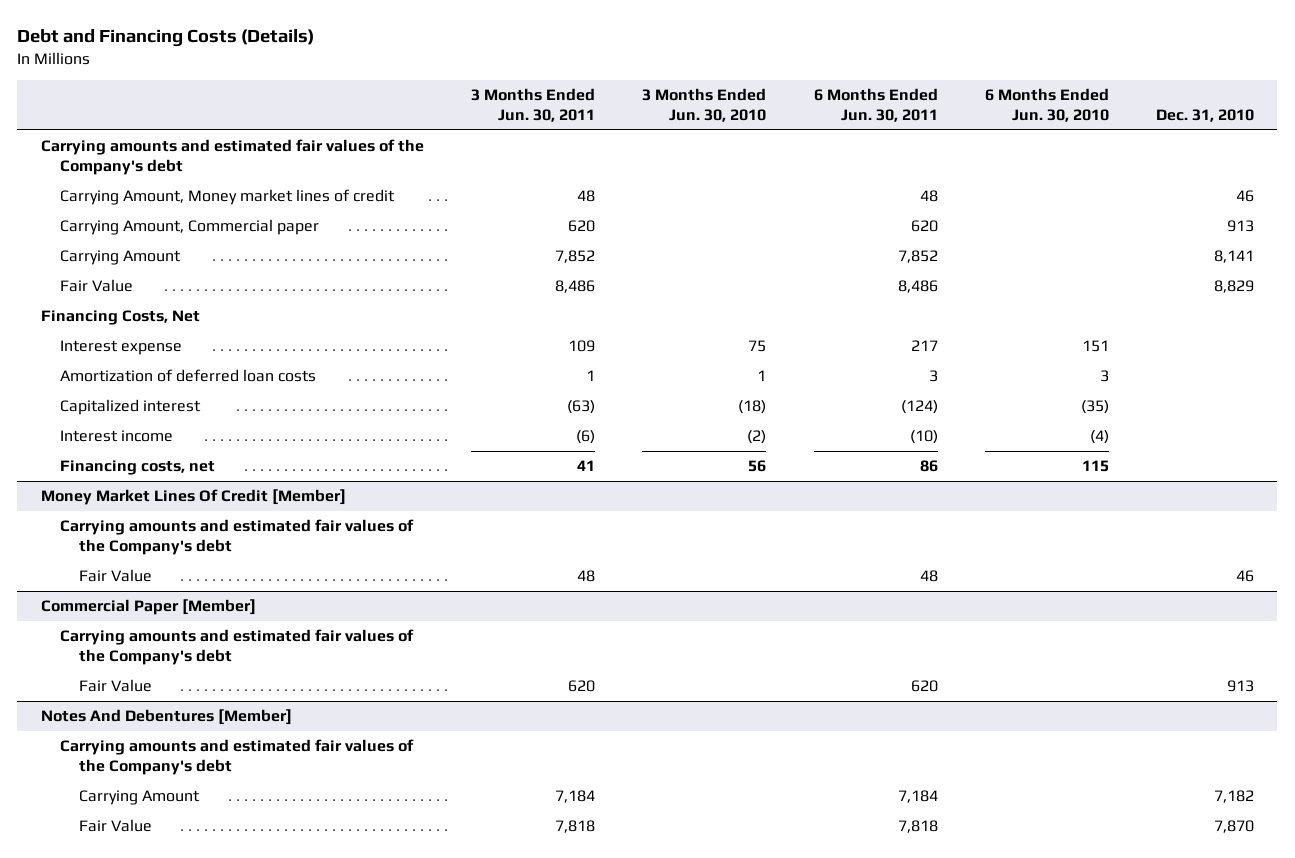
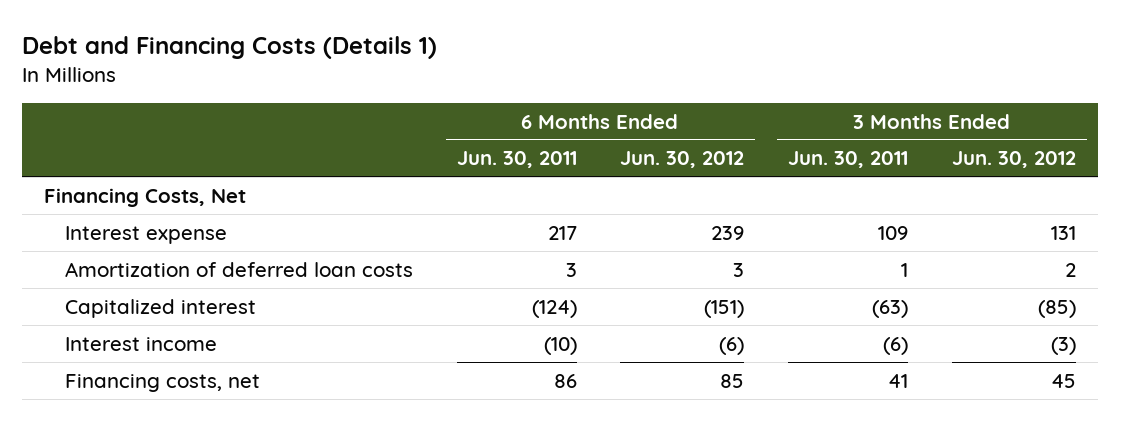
- Debt and Financing Costs (Details)
+ Debt and Financing Costs (Details 1)
- | 3 Months Ended Jun. 30, 2011 | 3 Months Ended Jun. 30, 2010 | 6 Months Ended Jun. 30, 2011 | 6 Months Ended Jun. 30, 2010 | Dec. 31, 2010
+ | 6 Months Ended Jun. 30, 2011 | 6 Months Ended Jun. 30, 2012 | 3 Months Ended Jun. 30, 2011 | 3 Months Ended Jun. 30, 2012
- Carrying amounts and estimated fair values of the Company's debt
- Carrying Amount, Money market lines of credit | 48 | | 48 | | 46
- Carrying Amount, Commercial paper | 620 | | 620 | | 913
- Carrying Amount | 7,852 | | 7,852 | | 8,141
- Fair Value | 8,486 | | 8,486 | | 8,829
- Money Market Lines Of Credit [Member]
- Carrying amounts and estimated fair values of the Company's debt
- Fair Value | 48 | | 48 | | 46
- Commercial Paper [Member]
- Carrying amounts and estimated fair values of the Company's debt
- Fair Value | 620 | | 620 | | 913
- Notes And Debentures [Member]
- Carrying amounts and estimated fair values of the Company's debt
- Carrying Amount | 7,184 | | 7,184 | | 7,182
- Fair Value | 7,818 | | 7,818 | | 7,870

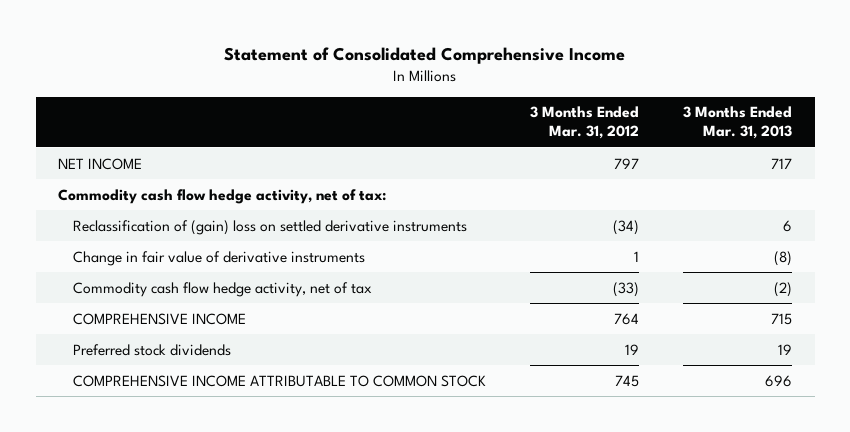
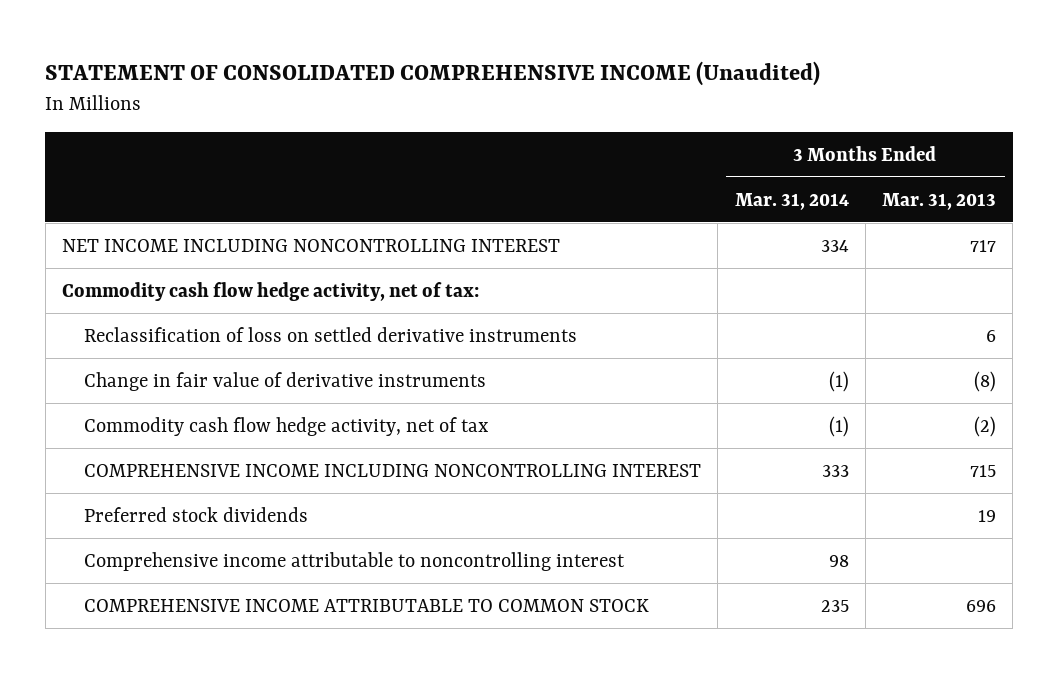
- Statement of Consolidated Comprehensive Income
+ STATEMENT OF CONSOLIDATED COMPREHENSIVE INCOME (Unaudited)
- | 3 Months Ended Mar. 31, 2012 | 3 Months Ended Mar. 31, 2013
+ | 3 Months Ended Mar. 31, 2014 | 3 Months Ended Mar. 31, 2013
- NET INCOME | 797 | 717
+ NET INCOME INCLUDING NONCONTROLLING INTEREST | 334 | 717
- Reclassification of (gain) loss on settled derivative instruments | (34) | 6
+ Reclassification of loss on settled derivative instruments | | 6
- COMPREHENSIVE INCOME | 764 | 715
+ COMPREHENSIVE INCOME INCLUDING NONCONTROLLING INTEREST | 333 | 715
+ Comprehensive income attributable to noncontrolling interest | 98 |

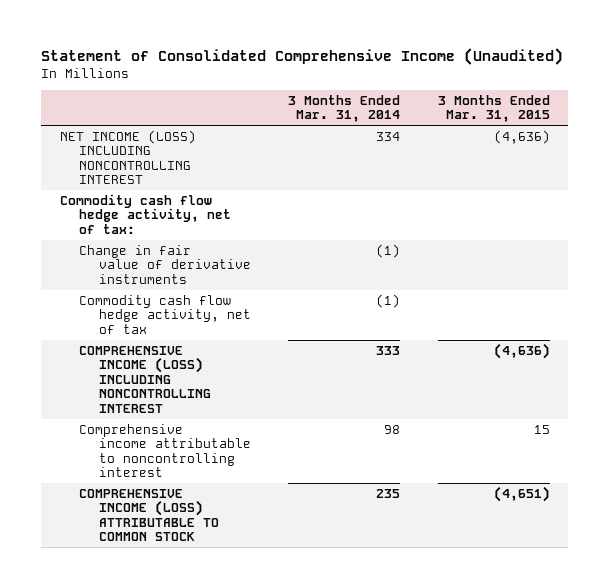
- STATEMENT OF CONSOLIDATED COMPREHENSIVE INCOME (Unaudited)
+ Statement of Consolidated Comprehensive Income (Unaudited)
- | 3 Months Ended Mar. 31, 2014 | 3 Months Ended Mar. 31, 2013
+ | 3 Months Ended Mar. 31, 2014 | 3 Months Ended Mar. 31, 2015
- NET INCOME INCLUDING NONCONTROLLING INTEREST | 334 | 717
+ NET INCOME (LOSS) INCLUDING NONCONTROLLING INTEREST | 334 | (4,636)
- Reclassification of loss on settled derivative instruments | | 6
- COMPREHENSIVE INCOME INCLUDING NONCONTROLLING INTEREST | 333 | 715
- Preferred stock dividends | | 19
+ COMPREHENSIVE INCOME (LOSS) INCLUDING NONCONTROLLING INTEREST | 333 | (4,636)
- COMPREHENSIVE INCOME ATTRIBUTABLE TO COMMON STOCK | 235 | 696
+ COMPREHENSIVE INCOME (LOSS) ATTRIBUTABLE TO COMMON STOCK | 235 | (4,651)

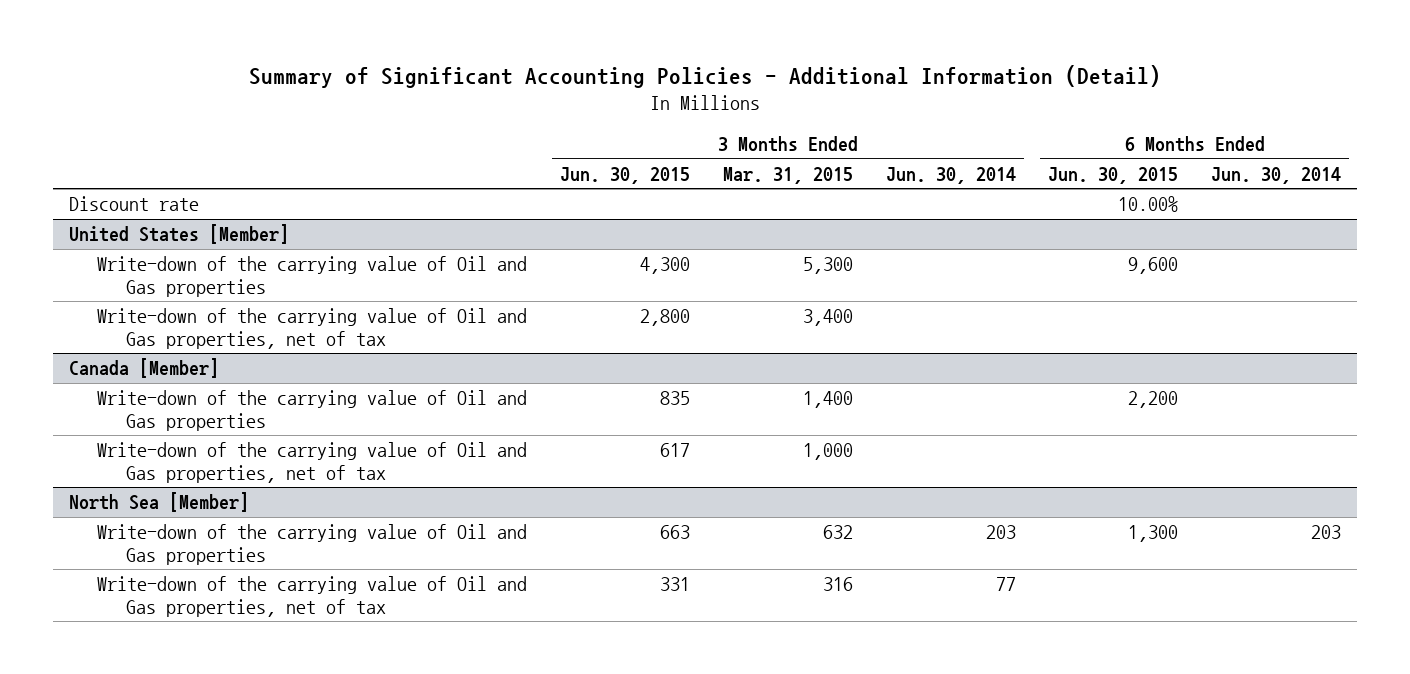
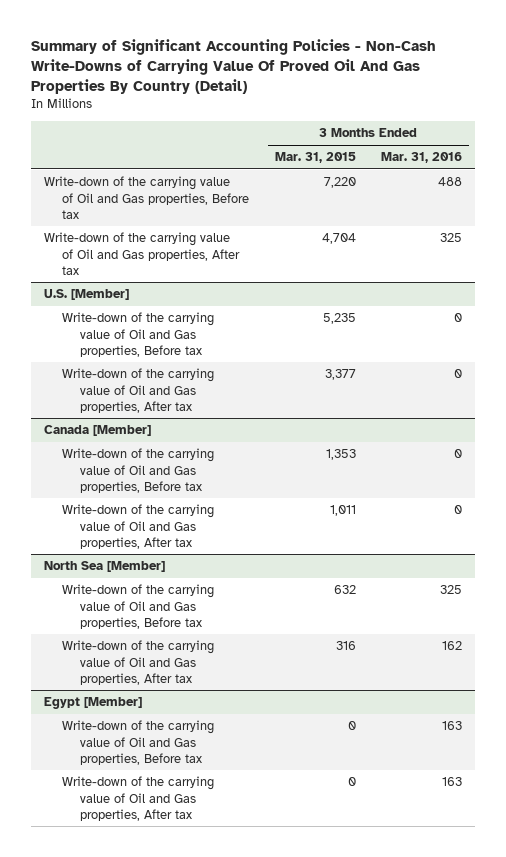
- Summary of Significant Accounting Policies - Additional Information (Detail)
+ Summary of Significant Accounting Policies - Non-Cash Write-Downs of Carrying Value Of Proved Oil And Gas Properties By Country (Detail)
- | 3 Months Ended Jun. 30, 2015 | 3 Months Ended Mar. 31, 2015 | 3 Months Ended Jun. 30, 2014 | 6 Months Ended Jun. 30, 2015 | 6 Months Ended Jun. 30, 2014
+ | 3 Months Ended Mar. 31, 2015 | 3 Months Ended Mar. 31, 2016
- Discount rate | | | | 10.00% |
- United States [Member]
- Write-down of the carrying value of Oil and Gas properties | 4,300 | 5,300 | | 9,600 |
- Write-down of the carrying value of Oil and Gas properties, net of tax | 2,800 | 3,400 | | |
+ Write-down of the carrying value of Oil and Gas properties, Before tax | 7,220 | 488
+ Write-down of the carrying value of Oil and Gas properties, After tax | 4,704 | 325
+ U.S. [Member]
+ Write-down of the carrying value of Oil and Gas properties, Before tax | 5,235 | 0
+ Write-down of the carrying value of Oil and Gas properties, After tax | 3,377 | 0
@ Canada [Member]
- Write-down of the carrying value of Oil and Gas properties | 835 | 1,400 | | 2,200 |
- Write-down of the carrying value of Oil and Gas properties, net of tax | 617 | 1,000 | | |
+ Write-down of the carrying value of Oil and Gas properties, Before tax | 1,353 | 0
+ Write-down of the carrying value of Oil and Gas properties, After tax | 1,011 | 0
@ North Sea [Member]
- Write-down of the carrying value of Oil and Gas properties | 663 | 632 | 203 | 1,300 | 203
- Write-down of the carrying value of Oil and Gas properties, net of tax | 331 | 316 | 77 | |
+ Write-down of the carrying value of Oil and Gas properties, Before tax | 632 | 325
+ Write-down of the carrying value of Oil and Gas properties, After tax | 316 | 162
+ Egypt [Member]
+ Write-down of the carrying value of Oil and Gas properties, Before tax | 0 | 163
+ Write-down of the carrying value of Oil and Gas properties, After tax | 0 | 163

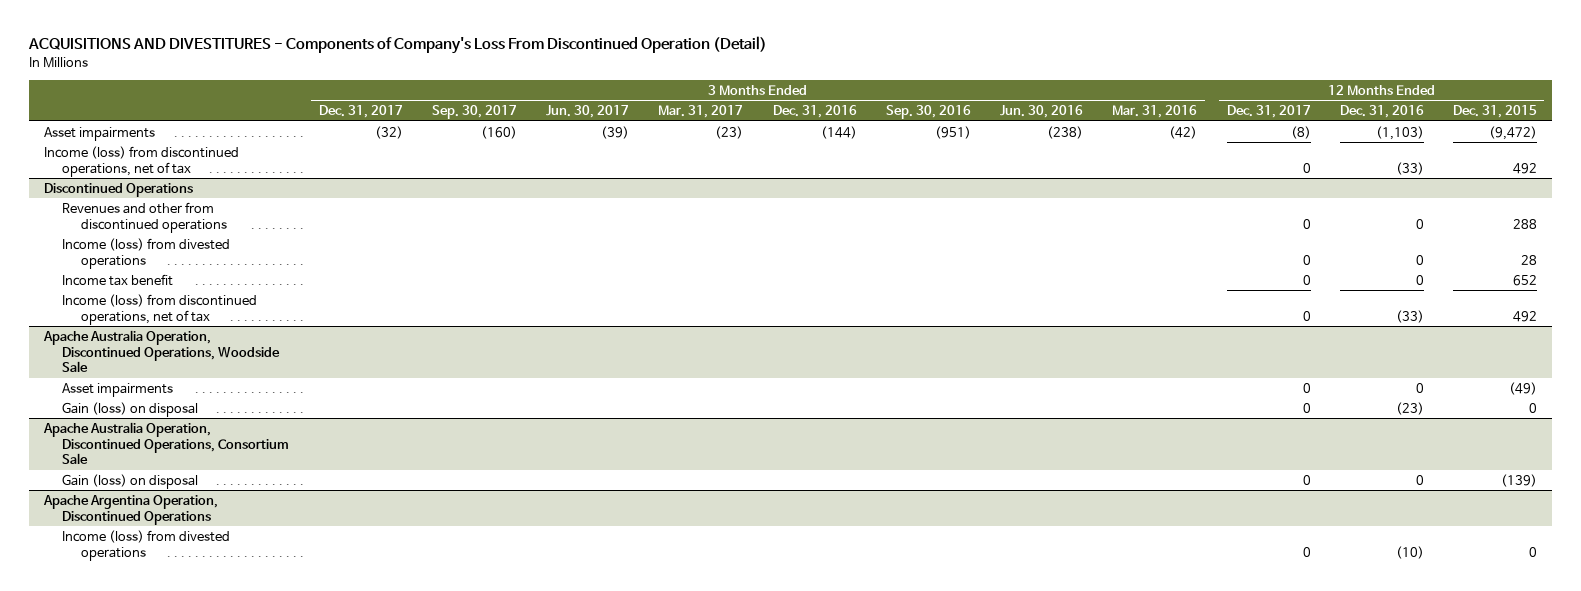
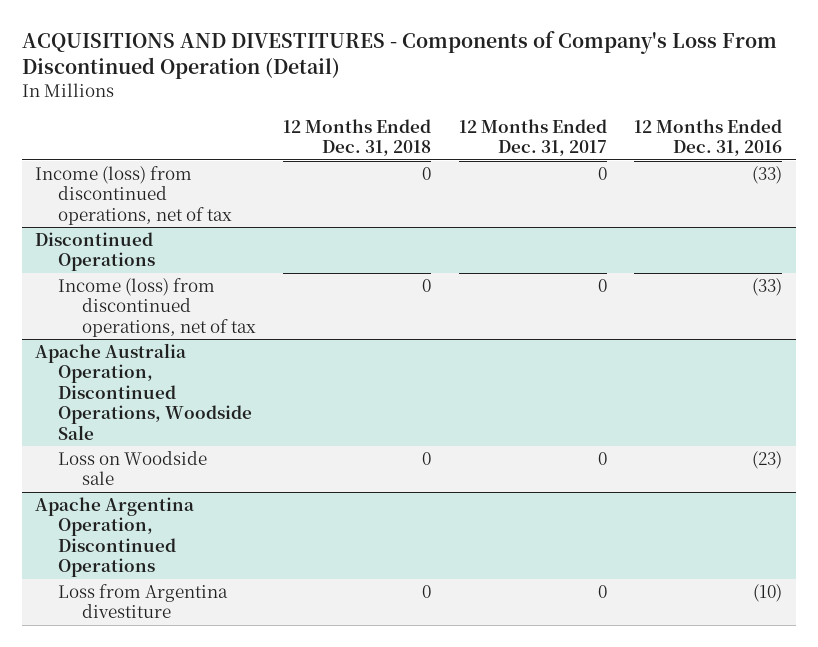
- | 3 Months Ended Dec. 31, 2017 | 3 Months Ended Sep. 30, 2017 | 3 Months Ended Jun. 30, 2017 | 3 Months Ended Mar. 31, 2017 | 3 Months Ended Dec. 31, 2016 | 3 Months Ended Sep. 30, 2016 | 3 Months Ended Jun. 30, 2016 | 3 Months Ended Mar. 31, 2016 | 12 Months Ended Dec. 31, 2017 | 12 Months Ended Dec. 31, 2016 | 12 Months Ended Dec. 31, 2015
+ | 12 Months Ended Dec. 31, 2018 | 12 Months Ended Dec. 31, 2017 | 12 Months Ended Dec. 31, 2016
- Asset impairments | (32) | (160) | (39) | (23) | (144) | (951) | (238) | (42) | (8) | (1,103) | (9,472)
@ Discontinued Operations
- Revenues and other from discontinued operations | | | | | | | | | 0 | 0 | 288
- Income (loss) from divested operations | | | | | | | | | 0 | 0 | 28
- Income tax benefit | | | | | | | | | 0 | 0 | 652
@ Apache Australia Operation, Discontinued Operations, Woodside Sale
- Asset impairments | | | | | | | | | 0 | 0 | (49)
- Gain (loss) on disposal | | | | | | | | | 0 | (23) | 0
- Apache Australia Operation, Discontinued Operations, Consortium Sale
- Gain (loss) on disposal | | | | | | | | | 0 | 0 | (139)
@ Apache Australia Operation, Discontinued Operations, Woodside Sale
+ Loss on Woodside sale | 0 | 0 | (23)
@ Apache Argentina Operation, Discontinued Operations
- Income (loss) from divested operations | | | | | | | | | 0 | (10) | 0
+ Loss from Argentina divestiture | 0 | 0 | (10)

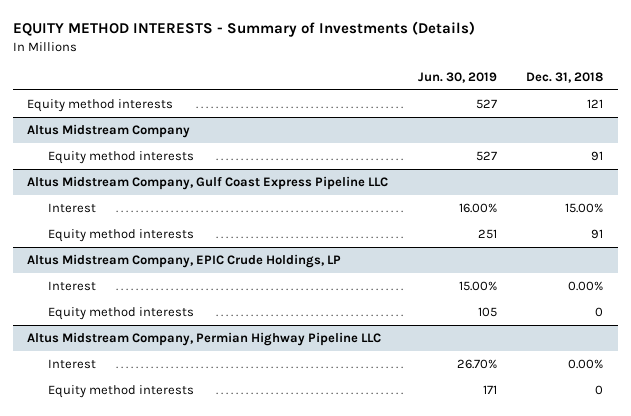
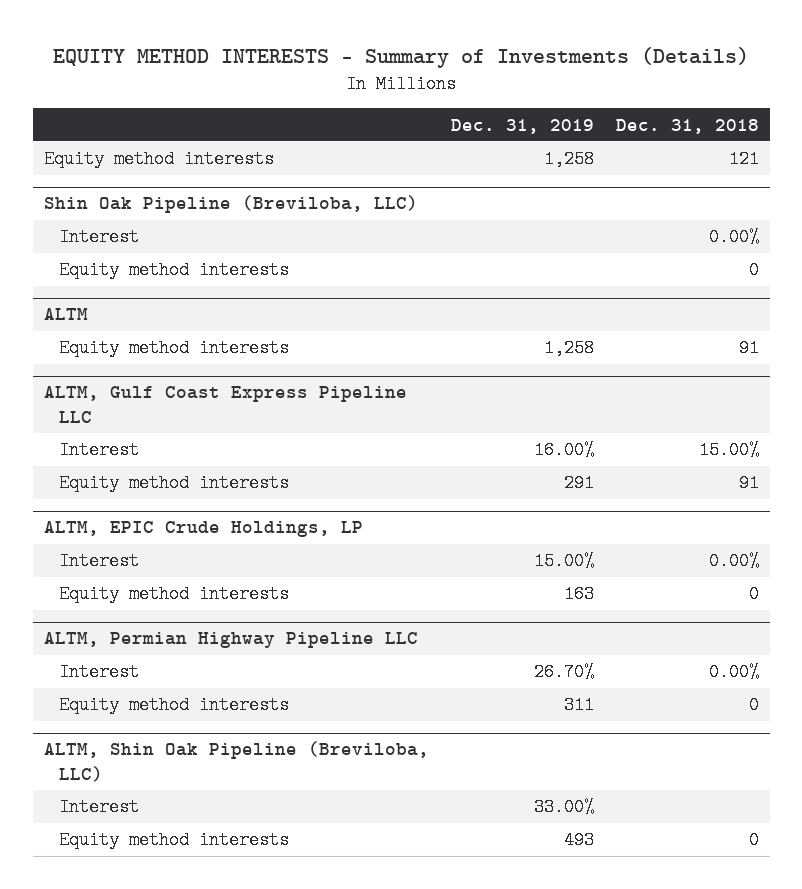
- | Jun. 30, 2019 | Dec. 31, 2018
+ | Dec. 31, 2019 | Dec. 31, 2018
- Altus Midstream Company
+ Shin Oak Pipeline (Breviloba, LLC)
+ Interest | | 0.00%
+ Equity method interests | | 0
+ ALTM
- Altus Midstream Company, Gulf Coast Express Pipeline LLC
+ ALTM, Gulf Coast Express Pipeline LLC
- Altus Midstream Company, EPIC Crude Holdings, LP
+ ALTM, EPIC Crude Holdings, LP
- Altus Midstream Company, Permian Highway Pipeline LLC
+ ALTM, Permian Highway Pipeline LLC
+ ALTM, Shin Oak Pipeline (Breviloba, LLC)
+ Interest | 33.00% |
+ Equity method interests | 493 | 0

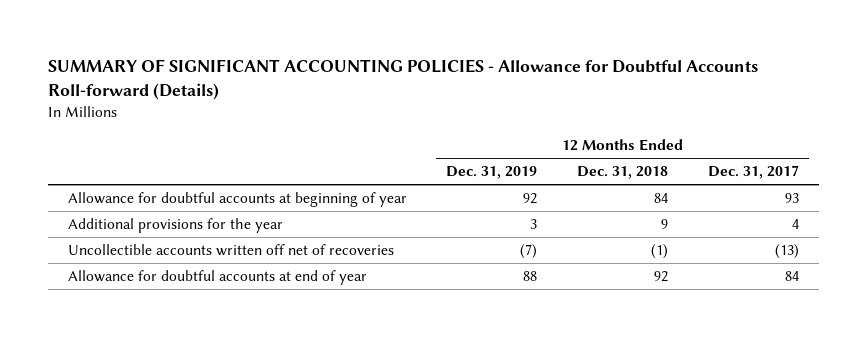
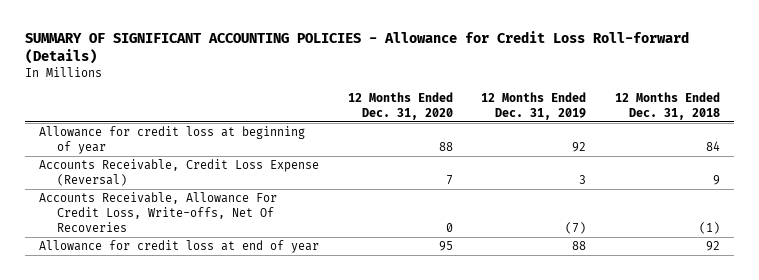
- SUMMARY OF SIGNIFICANT ACCOUNTING POLICIES - Allowance for Doubtful Accounts Roll-forward (Details)
+ SUMMARY OF SIGNIFICANT ACCOUNTING POLICIES - Allowance for Credit Loss Roll-forward (Details)
- | 12 Months Ended Dec. 31, 2019 | 12 Months Ended Dec. 31, 2018 | 12 Months Ended Dec. 31, 2017
+ | 12 Months Ended Dec. 31, 2020 | 12 Months Ended Dec. 31, 2019 | 12 Months Ended Dec. 31, 2018
- Allowance for doubtful accounts at beginning of year | 92 | 84 | 93
- Additional provisions for the year | 3 | 9 | 4
- Uncollectible accounts written off net of recoveries | (7) | (1) | (13)
- Allowance for doubtful accounts at end of year | 88 | 92 | 84
+ Allowance for credit loss at beginning of year | 88 | 92 | 84
+ Accounts Receivable, Credit Loss Expense (Reversal) | 7 | 3 | 9
+ Accounts Receivable, Allowance For Credit Loss, Write-offs, Net Of Recoveries | 0 | (7) | (1)
+ Allowance for credit loss at end of year | 95 | 88 | 92

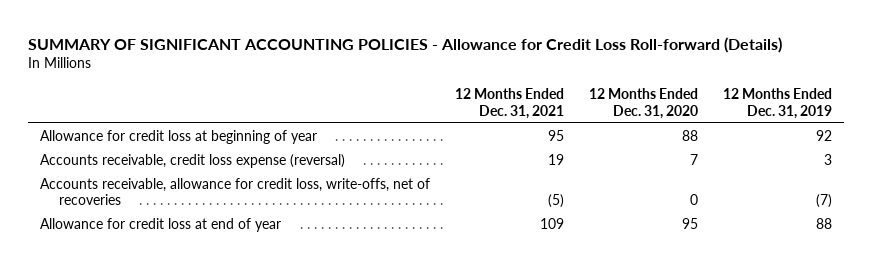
- | 12 Months Ended Dec. 31, 2020 | 12 Months Ended Dec. 31, 2019 | 12 Months Ended Dec. 31, 2018
+ | 12 Months Ended Dec. 31, 2021 | 12 Months Ended Dec. 31, 2020 | 12 Months Ended Dec. 31, 2019
- Accounts Receivable, Credit Loss Expense (Reversal) | 7 | 3 | 9
- Accounts Receivable, Allowance For Credit Loss, Write-offs, Net Of Recoveries | 0 | (7) | (1)
+ Accounts receivable, credit loss expense (reversal) | 19 | 7 | 3
+ Accounts receivable, allowance for credit loss, write-offs, net of recoveries | (5) | 0 | (7)

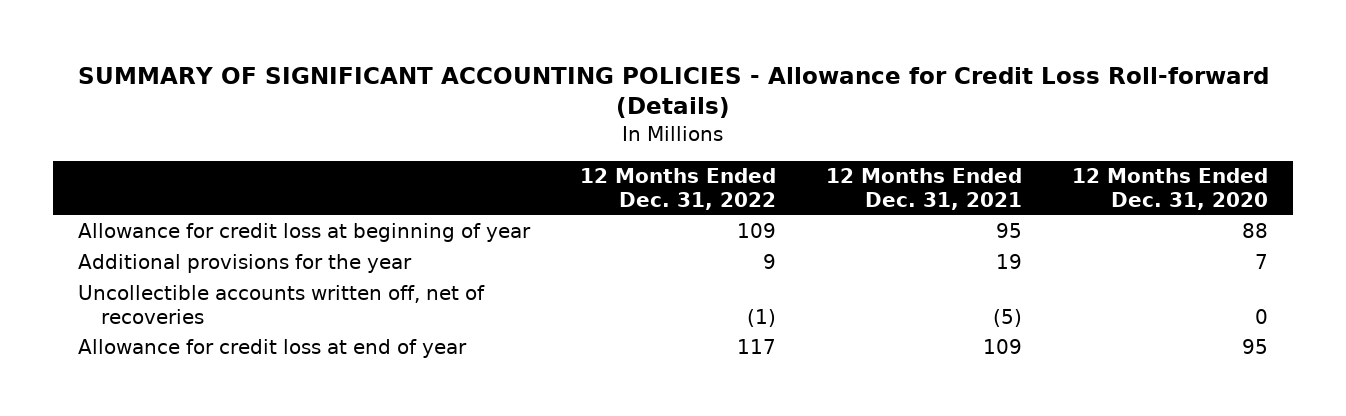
- | 12 Months Ended Dec. 31, 2021 | 12 Months Ended Dec. 31, 2020 | 12 Months Ended Dec. 31, 2019
+ | 12 Months Ended Dec. 31, 2022 | 12 Months Ended Dec. 31, 2021 | 12 Months Ended Dec. 31, 2020
- Accounts receivable, credit loss expense (reversal) | 19 | 7 | 3
- Accounts receivable, allowance for credit loss, write-offs, net of recoveries | (5) | 0 | (7)
+ Additional provisions for the year | 9 | 19 | 7
+ Uncollectible accounts written off, net of recoveries | (1) | (5) | 0

